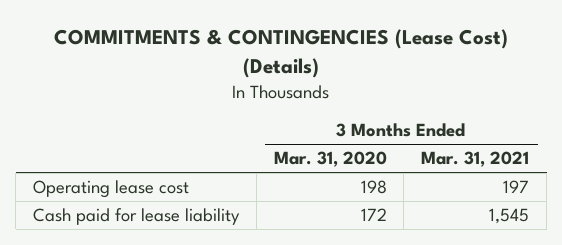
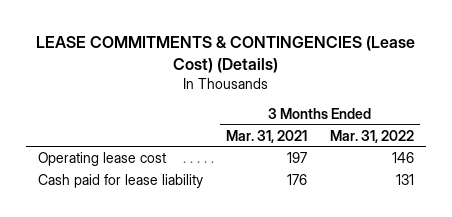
- COMMITMENTS & CONTINGENCIES (Lease Cost) (Details)
+ LEASE COMMITMENTS & CONTINGENCIES (Lease Cost) (Details)
- | 3 Months Ended Mar. 31, 2020 | 3 Months Ended Mar. 31, 2021
+ | 3 Months Ended Mar. 31, 2021 | 3 Months Ended Mar. 31, 2022
- Cash paid for lease liability | 172 | 1,545
+ Cash paid for lease liability | 176 | 131

